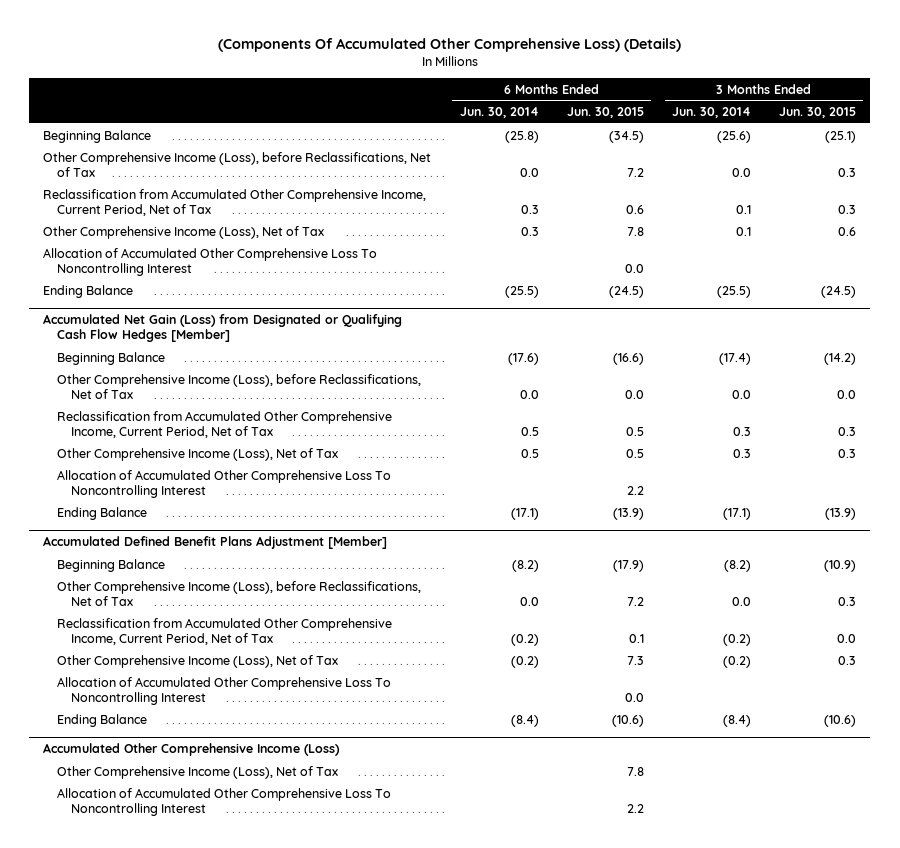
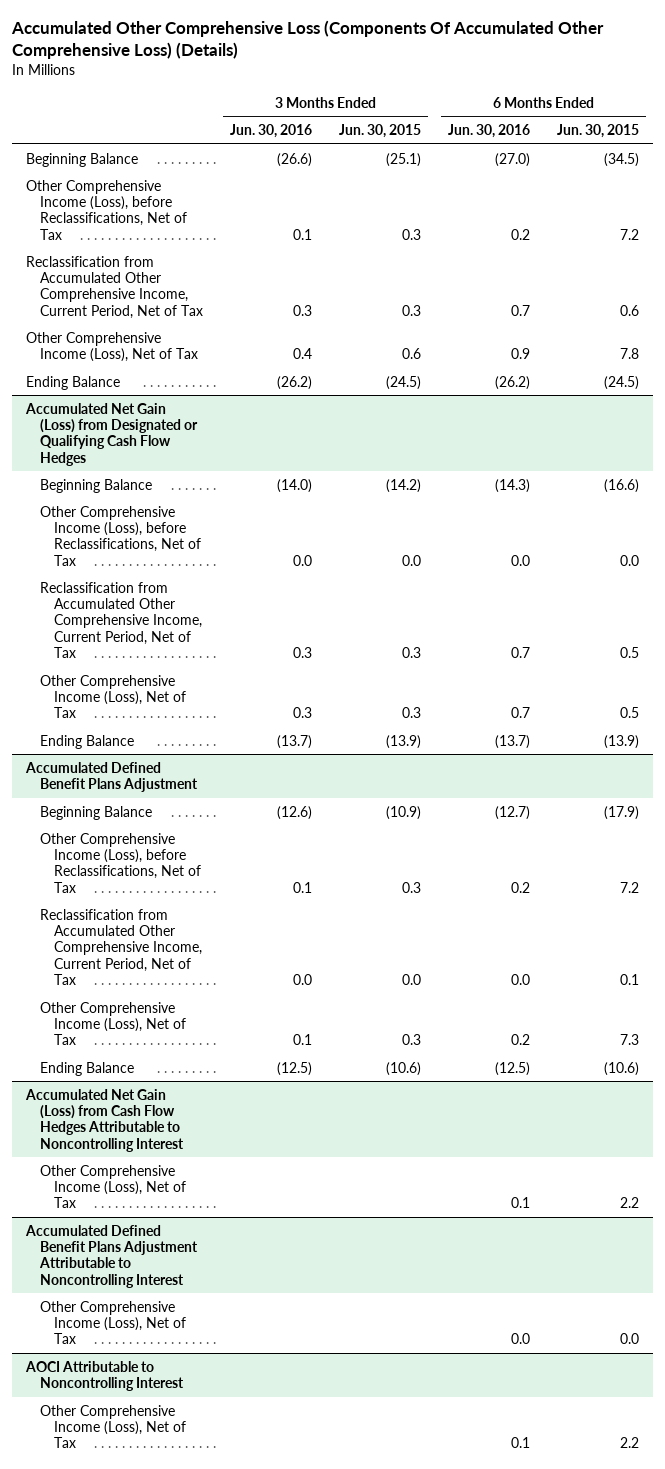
- (Components Of Accumulated Other Comprehensive Loss) (Details)
+ Accumulated Other Comprehensive Loss (Components Of Accumulated Other Comprehensive Loss) (Details)
- | 6 Months Ended Jun. 30, 2014 | 6 Months Ended Jun. 30, 2015 | 3 Months Ended Jun. 30, 2014 | 3 Months Ended Jun. 30, 2015
+ | 3 Months Ended Jun. 30, 2016 | 3 Months Ended Jun. 30, 2015 | 6 Months Ended Jun. 30, 2016 | 6 Months Ended Jun. 30, 2015
- Allocation of Accumulated Other Comprehensive Loss To Noncontrolling Interest | | 0.0 | |
- Accumulated Net Gain (Loss) from Designated or Qualifying Cash Flow Hedges [Member]
+ Accumulated Net Gain (Loss) from Designated or Qualifying Cash Flow Hedges
- Allocation of Accumulated Other Comprehensive Loss To Noncontrolling Interest | | 2.2 | |
- Accumulated Defined Benefit Plans Adjustment [Member]
+ Accumulated Defined Benefit Plans Adjustment
- Allocation of Accumulated Other Comprehensive Loss To Noncontrolling Interest | | 0.0 | |
- Accumulated Other Comprehensive Income (Loss)
- Other Comprehensive Income (Loss), Net of Tax | | 7.8 | |
- Allocation of Accumulated Other Comprehensive Loss To Noncontrolling Interest | | 2.2 | |
+ Accumulated Net Gain (Loss) from Cash Flow Hedges Attributable to Noncontrolling Interest
+ Other Comprehensive Income (Loss), Net of Tax | | | 0.1 | 2.2
+ Accumulated Defined Benefit Plans Adjustment Attributable to Noncontrolling Interest
+ Other Comprehensive Income (Loss), Net of Tax | | | 0.0 | 0.0
+ AOCI Attributable to Noncontrolling Interest
+ Other Comprehensive Income (Loss), Net of Tax | | | 0.1 | 2.2

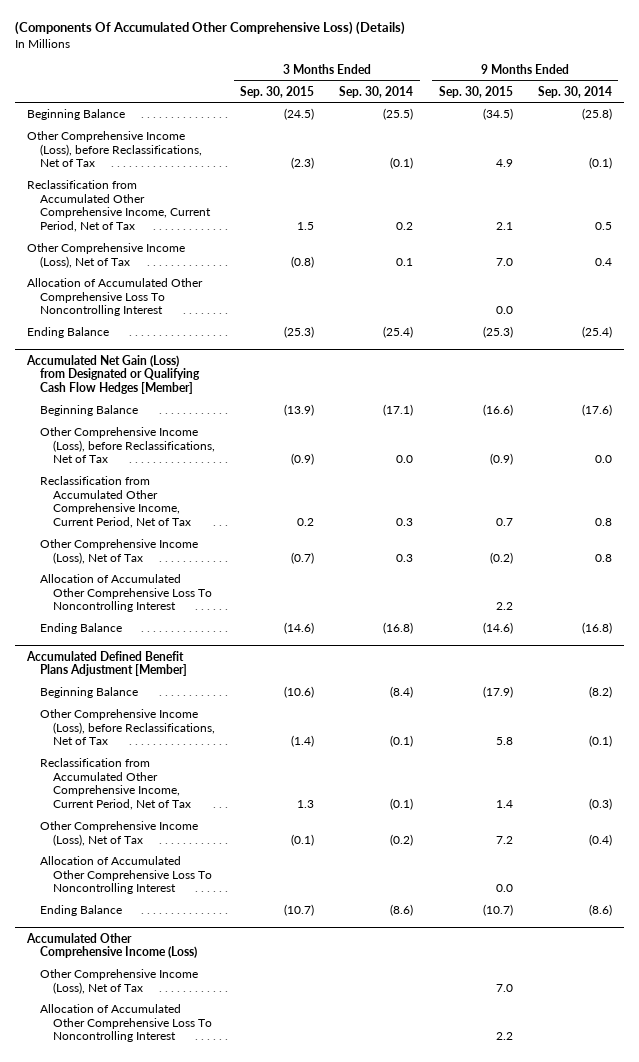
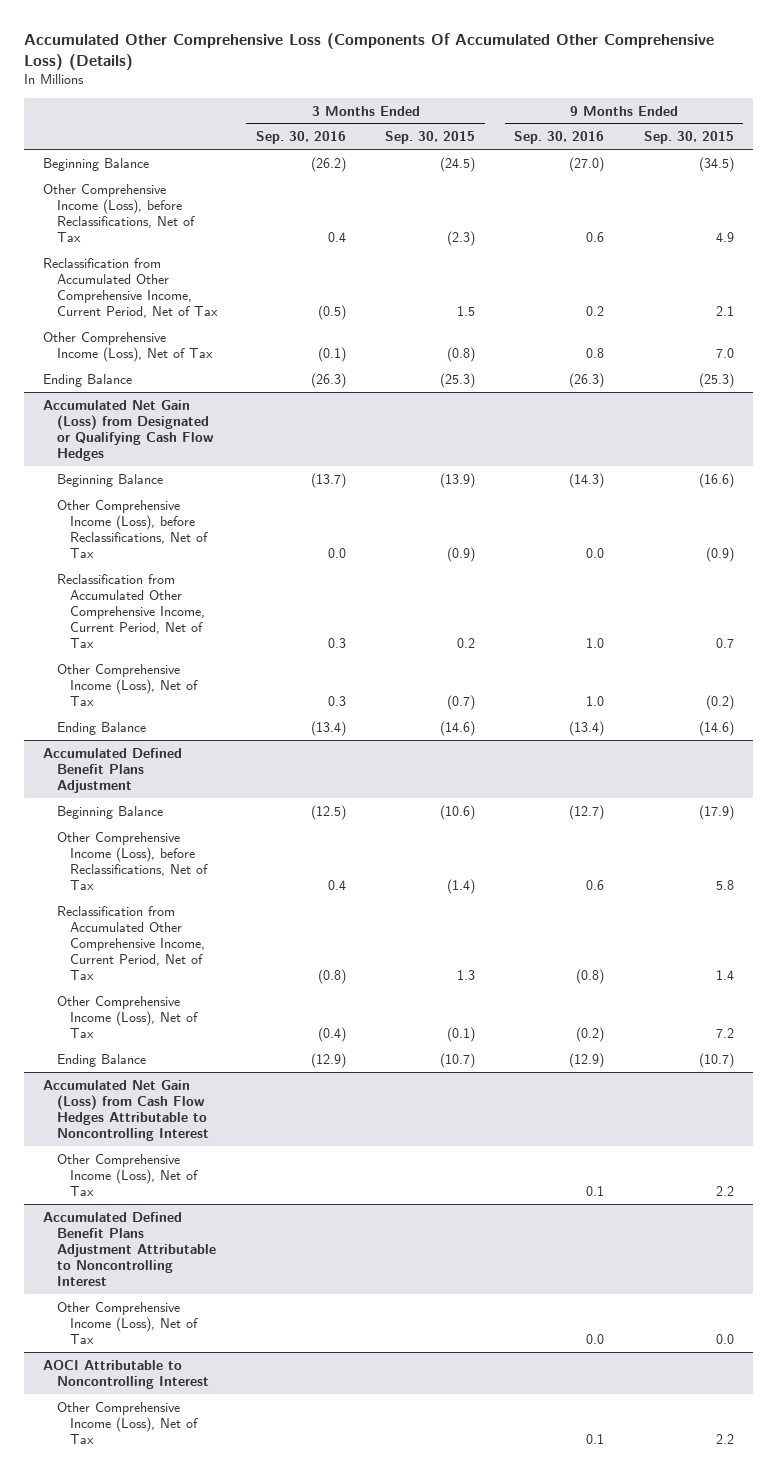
- (Components Of Accumulated Other Comprehensive Loss) (Details)
+ Accumulated Other Comprehensive Loss (Components Of Accumulated Other Comprehensive Loss) (Details)
- | 3 Months Ended Sep. 30, 2015 | 3 Months Ended Sep. 30, 2014 | 9 Months Ended Sep. 30, 2015 | 9 Months Ended Sep. 30, 2014
+ | 3 Months Ended Sep. 30, 2016 | 3 Months Ended Sep. 30, 2015 | 9 Months Ended Sep. 30, 2016 | 9 Months Ended Sep. 30, 2015
- Allocation of Accumulated Other Comprehensive Loss To Noncontrolling Interest | | | 0.0 |
- Accumulated Net Gain (Loss) from Designated or Qualifying Cash Flow Hedges [Member]
+ Accumulated Net Gain (Loss) from Designated or Qualifying Cash Flow Hedges
- Allocation of Accumulated Other Comprehensive Loss To Noncontrolling Interest | | | 2.2 |
- Accumulated Defined Benefit Plans Adjustment [Member]
+ Accumulated Defined Benefit Plans Adjustment
- Allocation of Accumulated Other Comprehensive Loss To Noncontrolling Interest | | | 0.0 |
- Accumulated Other Comprehensive Income (Loss)
- Other Comprehensive Income (Loss), Net of Tax | | | 7.0 |
- Allocation of Accumulated Other Comprehensive Loss To Noncontrolling Interest | | | 2.2 |
+ Accumulated Net Gain (Loss) from Cash Flow Hedges Attributable to Noncontrolling Interest
+ Other Comprehensive Income (Loss), Net of Tax | | | 0.1 | 2.2
+ Accumulated Defined Benefit Plans Adjustment Attributable to Noncontrolling Interest
+ Other Comprehensive Income (Loss), Net of Tax | | | 0.0 | 0.0
+ AOCI Attributable to Noncontrolling Interest
+ Other Comprehensive Income (Loss), Net of Tax | | | 0.1 | 2.2

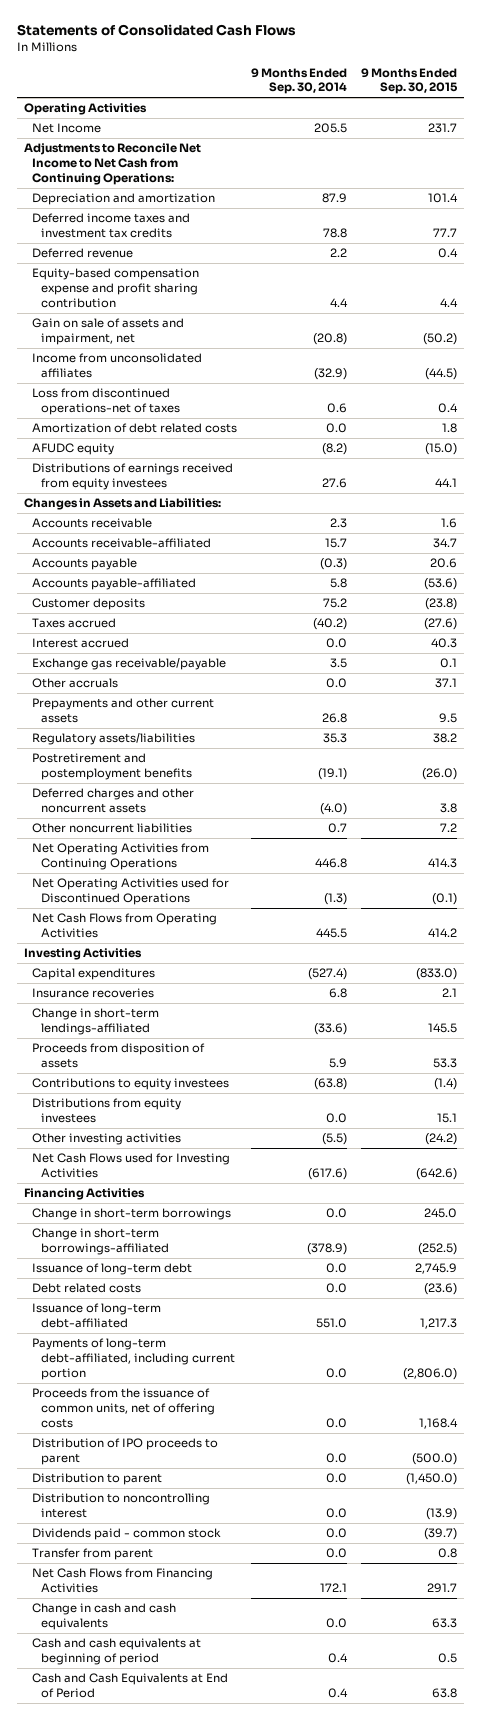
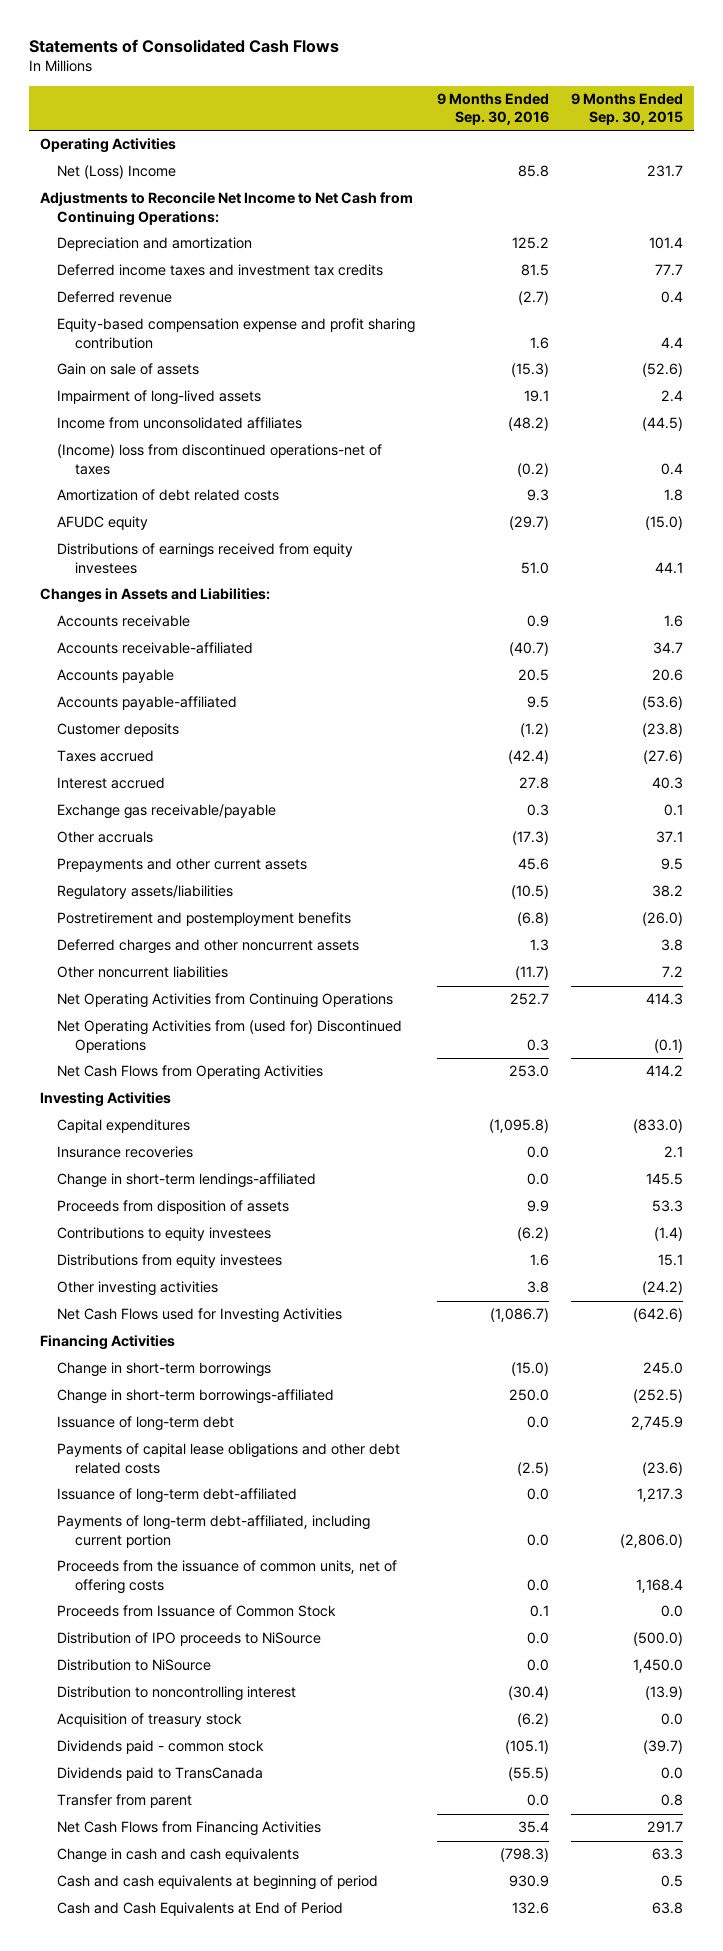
- | 9 Months Ended Sep. 30, 2014 | 9 Months Ended Sep. 30, 2015
+ | 9 Months Ended Sep. 30, 2016 | 9 Months Ended Sep. 30, 2015
- Net Income | 205.5 | 231.7
+ Net (Loss) Income | 85.8 | 231.7
- Gain on sale of assets and impairment, net | (20.8) | (50.2)
+ Gain on sale of assets | (15.3) | (52.6)
+ Impairment of long-lived assets | 19.1 | 2.4
- Loss from discontinued operations-net of taxes | 0.6 | 0.4
+ (Income) loss from discontinued operations-net of taxes | (0.2) | 0.4
- Net Operating Activities used for Discontinued Operations | (1.3) | (0.1)
+ Net Operating Activities from (used for) Discontinued Operations | 0.3 | (0.1)
- Debt related costs | 0.0 | (23.6)
+ Payments of capital lease obligations and other debt related costs | (2.5) | (23.6)
- Distribution of IPO proceeds to parent | 0.0 | (500.0)
- Distribution to parent | 0.0 | (1,450.0)
+ Proceeds from Issuance of Common Stock | 0.1 | 0.0
+ Distribution of IPO proceeds to NiSource | 0.0 | (500.0)
+ Distribution to NiSource | 0.0 | 1,450.0
+ Acquisition of treasury stock | (6.2) | 0.0
+ Dividends paid to TransCanada | (55.5) | 0.0

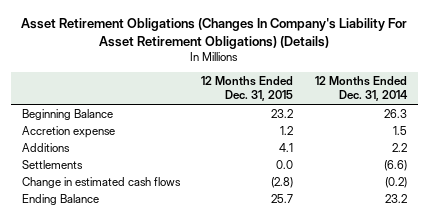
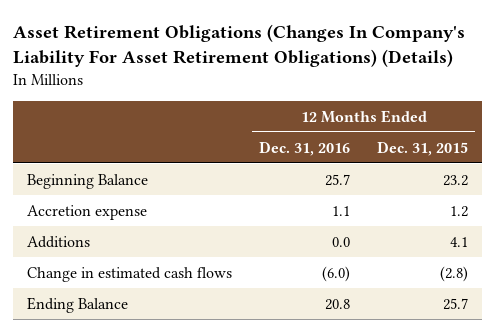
- | 12 Months Ended Dec. 31, 2015 | 12 Months Ended Dec. 31, 2014
+ | 12 Months Ended Dec. 31, 2016 | 12 Months Ended Dec. 31, 2015
- Settlements | 0.0 | (6.6)

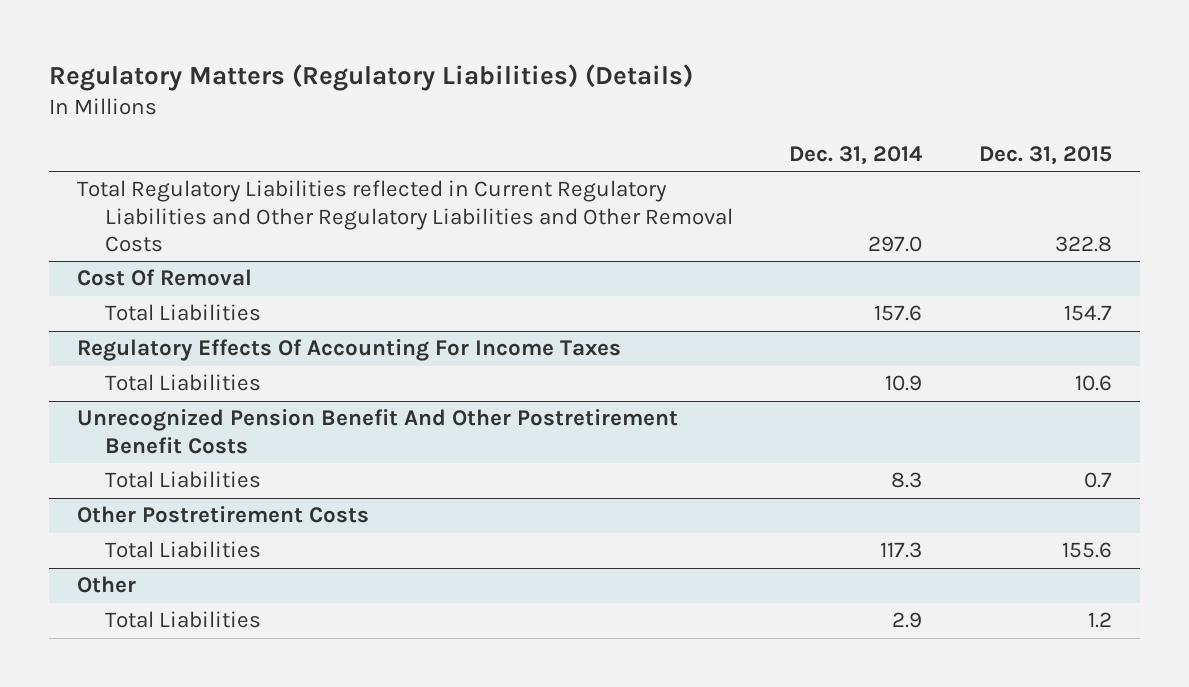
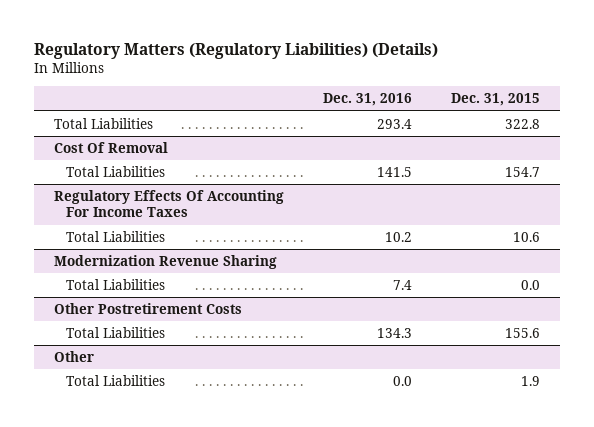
- | Dec. 31, 2014 | Dec. 31, 2015
+ | Dec. 31, 2016 | Dec. 31, 2015
- Total Regulatory Liabilities reflected in Current Regulatory Liabilities and Other Regulatory Liabilities and Other Removal Costs | 297.0 | 322.8
+ Total Liabilities | 293.4 | 322.8
- Unrecognized Pension Benefit And Other Postretirement Benefit Costs
- Total Liabilities | 8.3 | 0.7
+ Modernization Revenue Sharing
+ Total Liabilities | 7.4 | 0.0
@ Other
- Total Liabilities | 2.9 | 1.2
+ Total Liabilities | 0.0 | 1.9

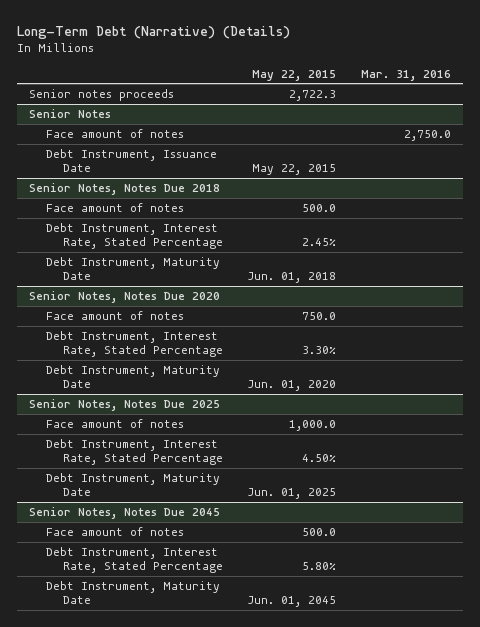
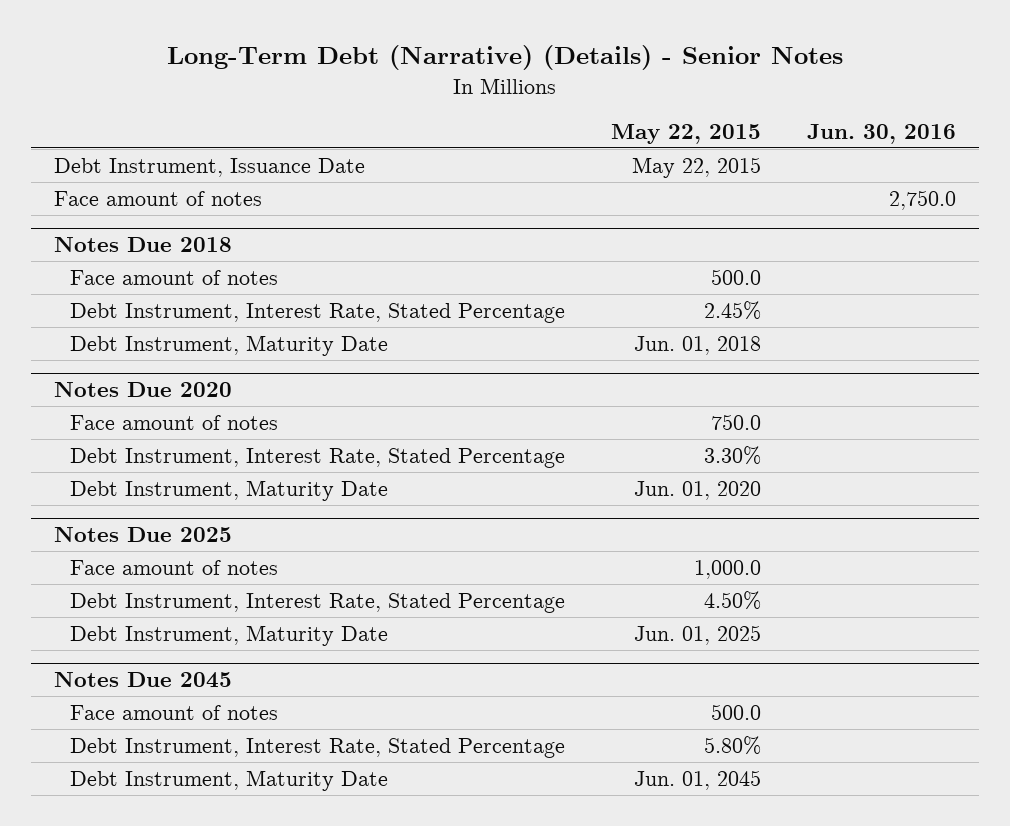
- Long-Term Debt (Narrative) (Details)
+ Long-Term Debt (Narrative) (Details) - Senior Notes
- | May 22, 2015 | Mar. 31, 2016
+ | May 22, 2015 | Jun. 30, 2016
- Senior notes proceeds | 2,722.3 |
- Senior Notes
- Face amount of notes | | 2,750.0
- Senior Notes, Notes Due 2018
+ Face amount of notes | | 2,750.0
+ Notes Due 2018
- Senior Notes, Notes Due 2020
+ Notes Due 2020
- Senior Notes, Notes Due 2025
+ Notes Due 2025
- Senior Notes, Notes Due 2045
+ Notes Due 2045

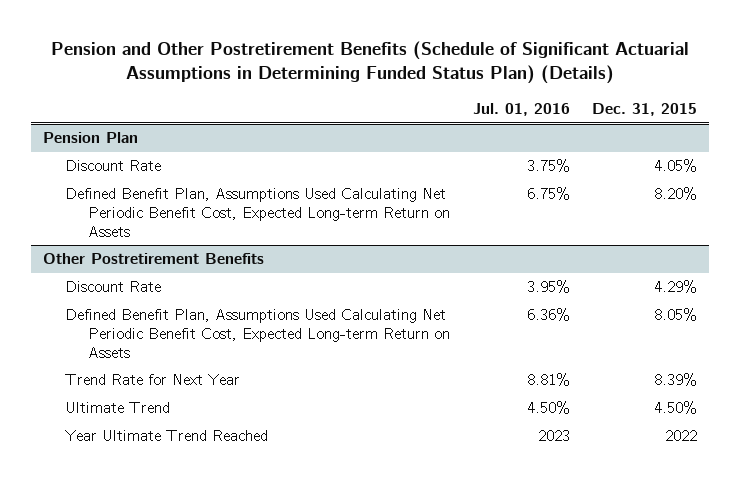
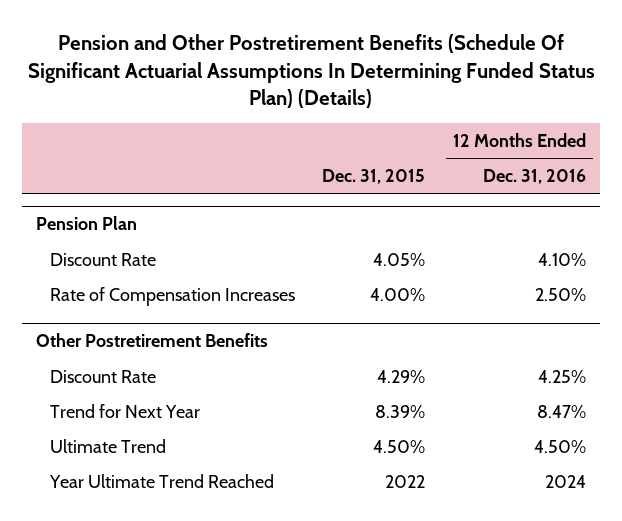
- Pension and Other Postretirement Benefits (Schedule of Significant Actuarial Assumptions in Determining Funded Status Plan) (Details)
+ Pension and Other Postretirement Benefits (Schedule Of Significant Actuarial Assumptions In Determining Funded Status Plan) (Details)
- | Jul. 01, 2016 | Dec. 31, 2015
+ | Dec. 31, 2015 | 12 Months Ended Dec. 31, 2016
@ Pension Plan
- Defined Benefit Plan, Assumptions Used Calculating Net Periodic Benefit Cost, Expected Long-term Return on Assets | 6.75% | 8.20%
+ Rate of Compensation Increases | 4.00% | 2.50%
@ Other Postretirement Benefits
- Defined Benefit Plan, Assumptions Used Calculating Net Periodic Benefit Cost, Expected Long-term Return on Assets | 6.36% | 8.05%
- Trend Rate for Next Year | 8.81% | 8.39%
+ Trend for Next Year | 8.39% | 8.47%

